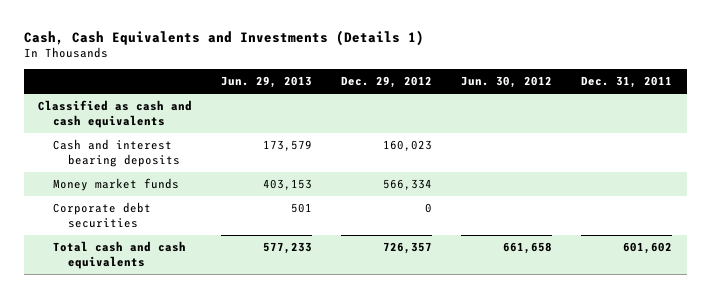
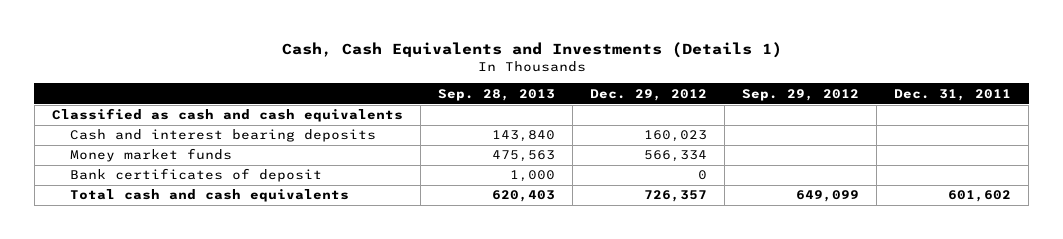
- | Jun. 29, 2013 | Dec. 29, 2012 | Jun. 30, 2012 | Dec. 31, 2011
+ | Sep. 28, 2013 | Dec. 29, 2012 | Sep. 29, 2012 | Dec. 31, 2011
- Corporate debt securities | 501 | 0 | |
+ Bank certificates of deposit | 1,000 | 0 | |

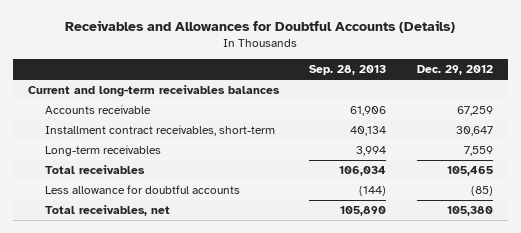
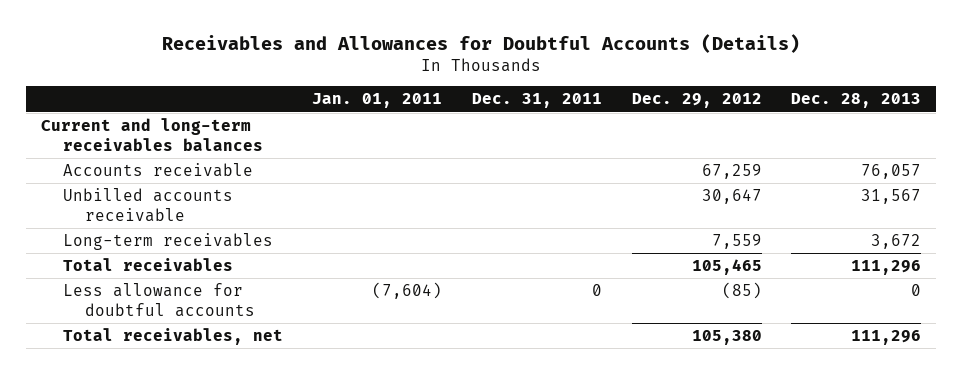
- | Sep. 28, 2013 | Dec. 29, 2012
+ | Jan. 01, 2011 | Dec. 31, 2011 | Dec. 29, 2012 | Dec. 28, 2013
- Installment contract receivables, short-term | 40,134 | 30,647
+ Unbilled accounts receivable | | | 30,647 | 31,567

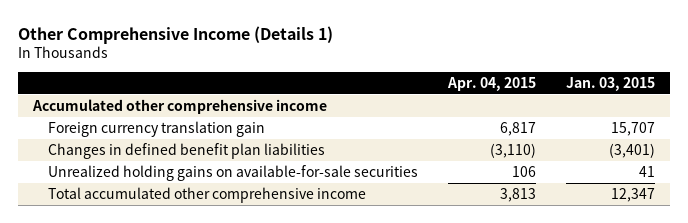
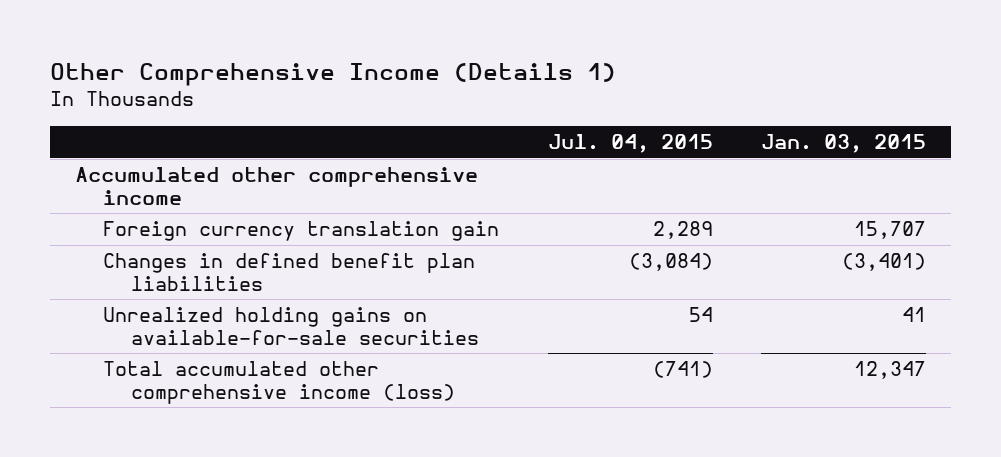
- | Apr. 04, 2015 | Jan. 03, 2015
+ | Jul. 04, 2015 | Jan. 03, 2015
- Total accumulated other comprehensive income | 3,813 | 12,347
+ Total accumulated other comprehensive income (loss) | (741) | 12,347

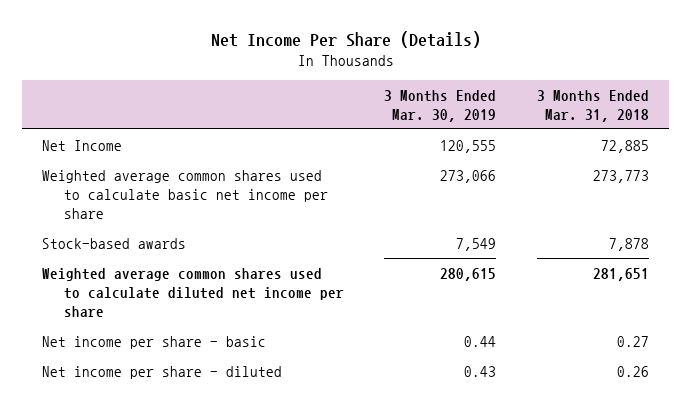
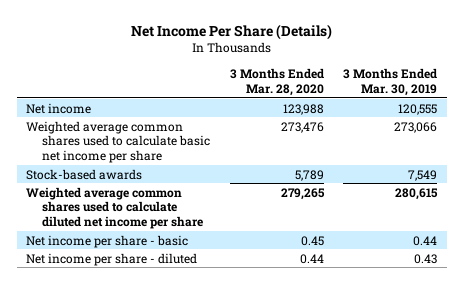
- | 3 Months Ended Mar. 30, 2019 | 3 Months Ended Mar. 31, 2018
+ | 3 Months Ended Mar. 28, 2020 | 3 Months Ended Mar. 30, 2019
- Net Income | 120,555 | 72,885
+ Net income | 123,988 | 120,555

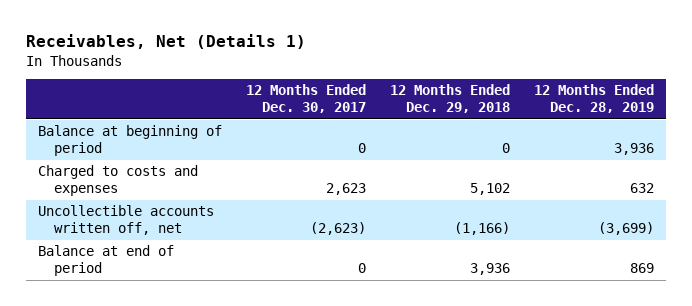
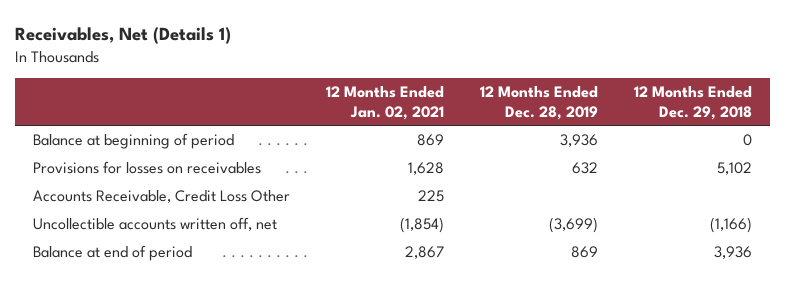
- | 12 Months Ended Dec. 30, 2017 | 12 Months Ended Dec. 29, 2018 | 12 Months Ended Dec. 28, 2019
+ | 12 Months Ended Jan. 02, 2021 | 12 Months Ended Dec. 28, 2019 | 12 Months Ended Dec. 29, 2018
- Charged to costs and expenses | 2,623 | 5,102 | 632
+ Provisions for losses on receivables | 1,628 | 632 | 5,102
+ Accounts Receivable, Credit Loss Other | 225 | |

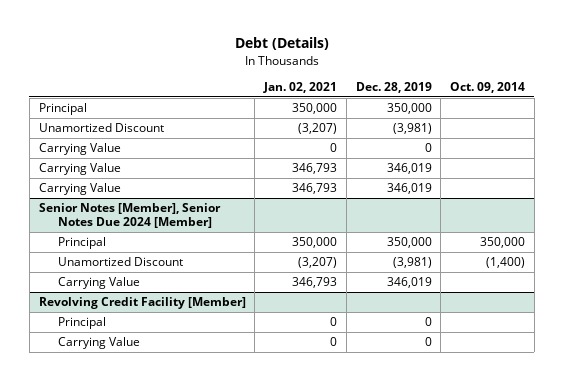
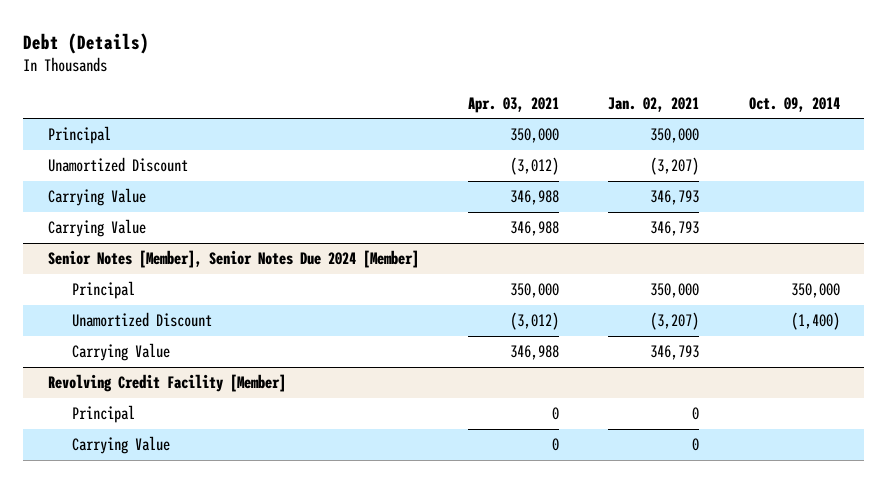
- | Jan. 02, 2021 | Dec. 28, 2019 | Oct. 09, 2014
+ | Apr. 03, 2021 | Jan. 02, 2021 | Oct. 09, 2014
- Carrying Value | 0 | 0 |

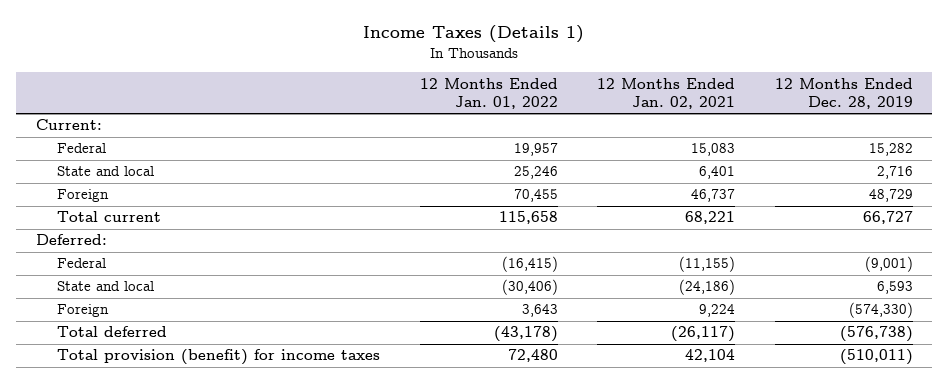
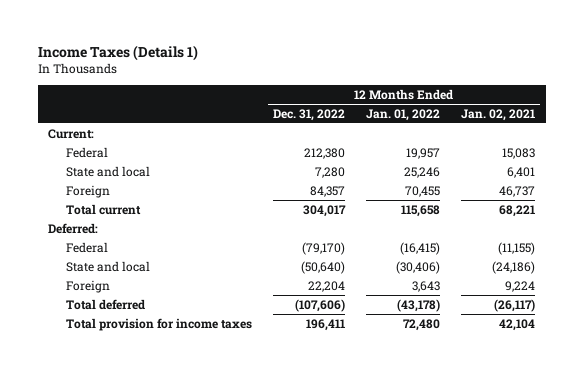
- | 12 Months Ended Jan. 01, 2022 | 12 Months Ended Jan. 02, 2021 | 12 Months Ended Dec. 28, 2019
+ | 12 Months Ended Dec. 31, 2022 | 12 Months Ended Jan. 01, 2022 | 12 Months Ended Jan. 02, 2021
- Total provision (benefit) for income taxes | 72,480 | 42,104 | (510,011)
+ Total provision for income taxes | 196,411 | 72,480 | 42,104

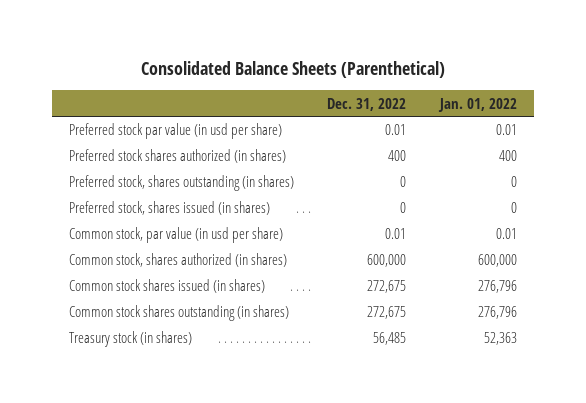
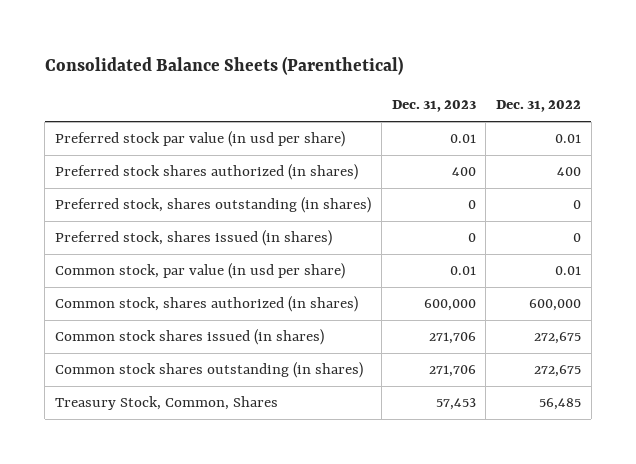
- | Dec. 31, 2022 | Jan. 01, 2022
+ | Dec. 31, 2023 | Dec. 31, 2022
- Treasury stock (in shares) | 56,485 | 52,363
+ Treasury Stock, Common, Shares | 57,453 | 56,485

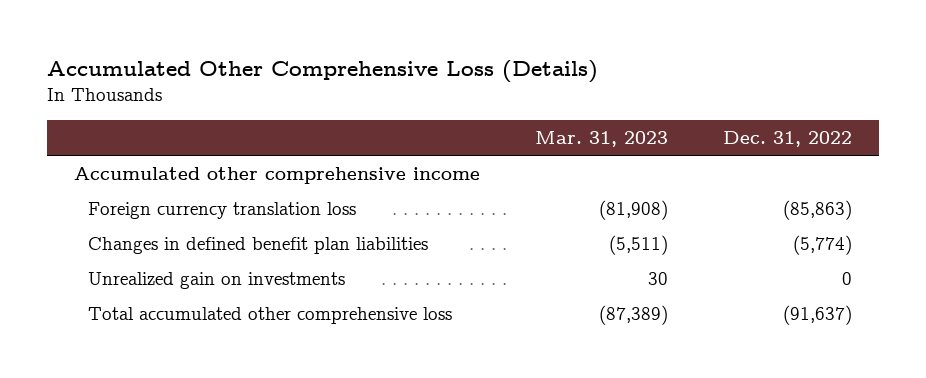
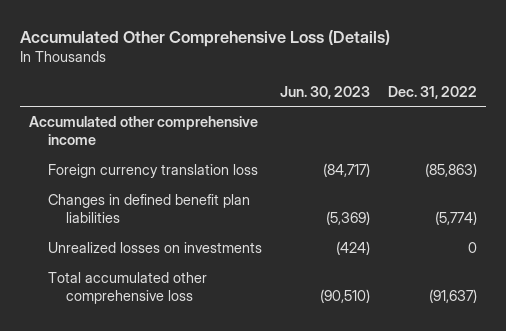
- | Mar. 31, 2023 | Dec. 31, 2022
+ | Jun. 30, 2023 | Dec. 31, 2022
- Unrealized gain on investments | 30 | 0
+ Unrealized losses on investments | (424) | 0

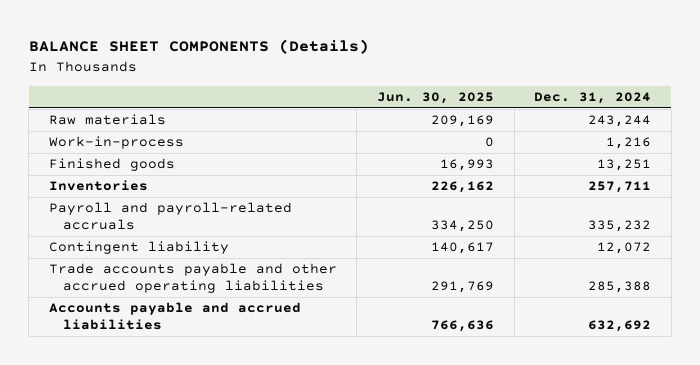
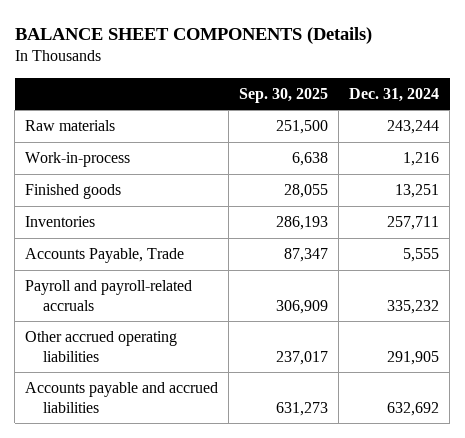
- | Jun. 30, 2025 | Dec. 31, 2024
+ | Sep. 30, 2025 | Dec. 31, 2024
+ Accounts Payable, Trade | 87,347 | 5,555
- Contingent liability | 140,617 | 12,072
- Trade accounts payable and other accrued operating liabilities | 291,769 | 285,388
+ Other accrued operating liabilities | 237,017 | 291,905

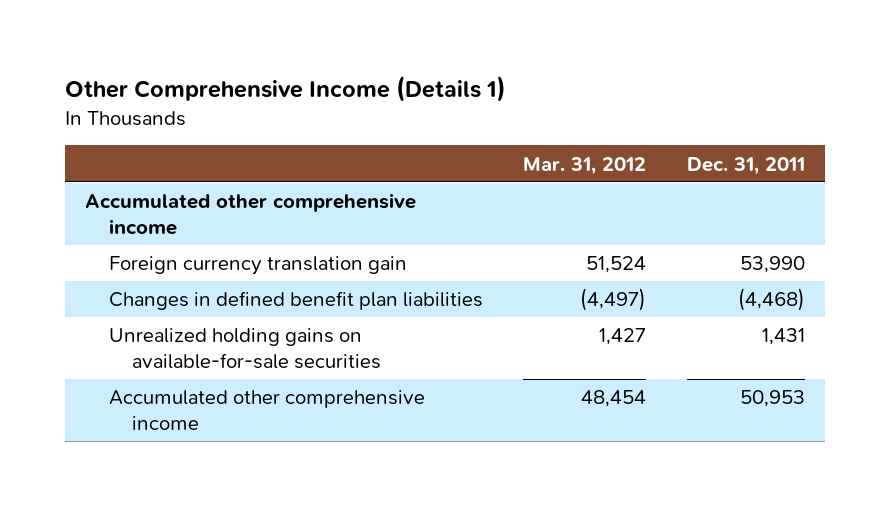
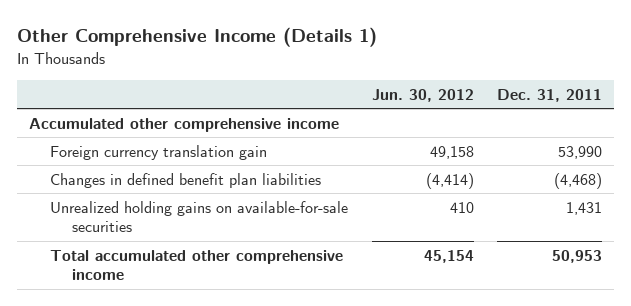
- | Mar. 31, 2012 | Dec. 31, 2011
+ | Jun. 30, 2012 | Dec. 31, 2011
- Accumulated other comprehensive income | 48,454 | 50,953
+ Total accumulated other comprehensive income | 45,154 | 50,953

